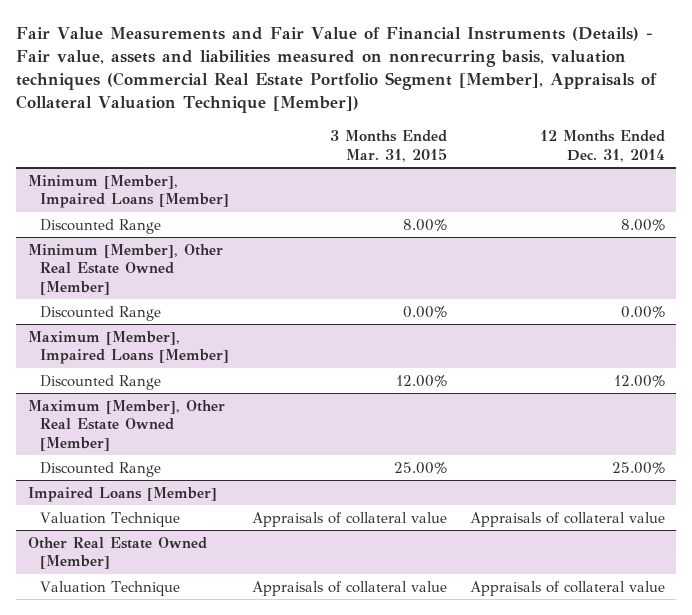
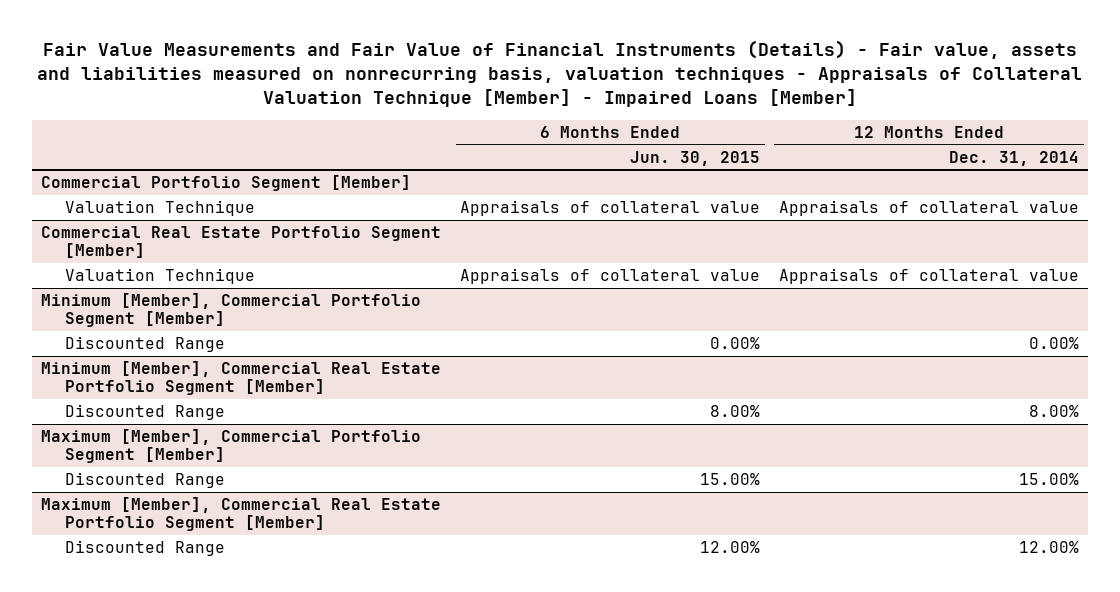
- Fair Value Measurements and Fair Value of Financial Instruments (Details) - Fair value, assets and liabilities measured on nonrecurring basis, valuation techniques (Commercial Real Estate Portfolio Segment [Member], Appraisals of Collateral Valuation Technique [Member])
+ Fair Value Measurements and Fair Value of Financial Instruments (Details) - Fair value, assets and liabilities measured on nonrecurring basis, valuation techniques - Appraisals of Collateral Valuation Technique [Member] - Impaired Loans [Member]
- | 3 Months Ended Mar. 31, 2015 | 12 Months Ended Dec. 31, 2014
+ | 6 Months Ended Jun. 30, 2015 | 12 Months Ended Dec. 31, 2014
- Minimum [Member], Impaired Loans [Member]
- Discounted Range | 8.00% | 8.00%
- Minimum [Member], Other Real Estate Owned [Member]
- Discounted Range | 0.00% | 0.00%
- Maximum [Member], Impaired Loans [Member]
- Discounted Range | 12.00% | 12.00%
- Maximum [Member], Other Real Estate Owned [Member]
- Discounted Range | 25.00% | 25.00%
- Impaired Loans [Member]
+ Commercial Portfolio Segment [Member]
- Other Real Estate Owned [Member]
+ Commercial Real Estate Portfolio Segment [Member]
+ Minimum [Member], Commercial Portfolio Segment [Member]
+ Discounted Range | 0.00% | 0.00%
+ Minimum [Member], Commercial Real Estate Portfolio Segment [Member]
+ Discounted Range | 8.00% | 8.00%
+ Maximum [Member], Commercial Portfolio Segment [Member]
+ Discounted Range | 15.00% | 15.00%
+ Maximum [Member], Commercial Real Estate Portfolio Segment [Member]
+ Discounted Range | 12.00% | 12.00%

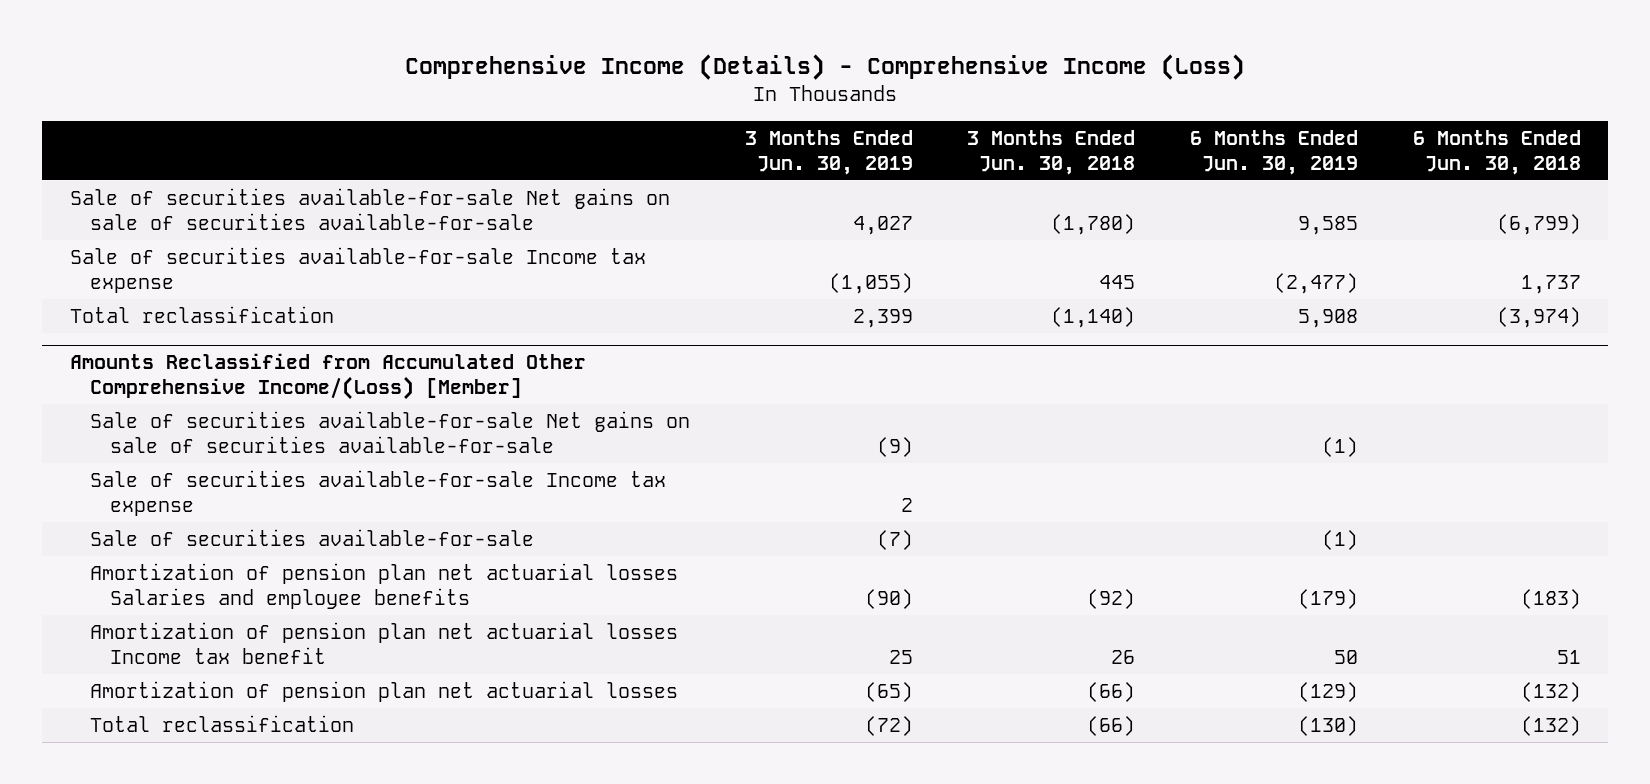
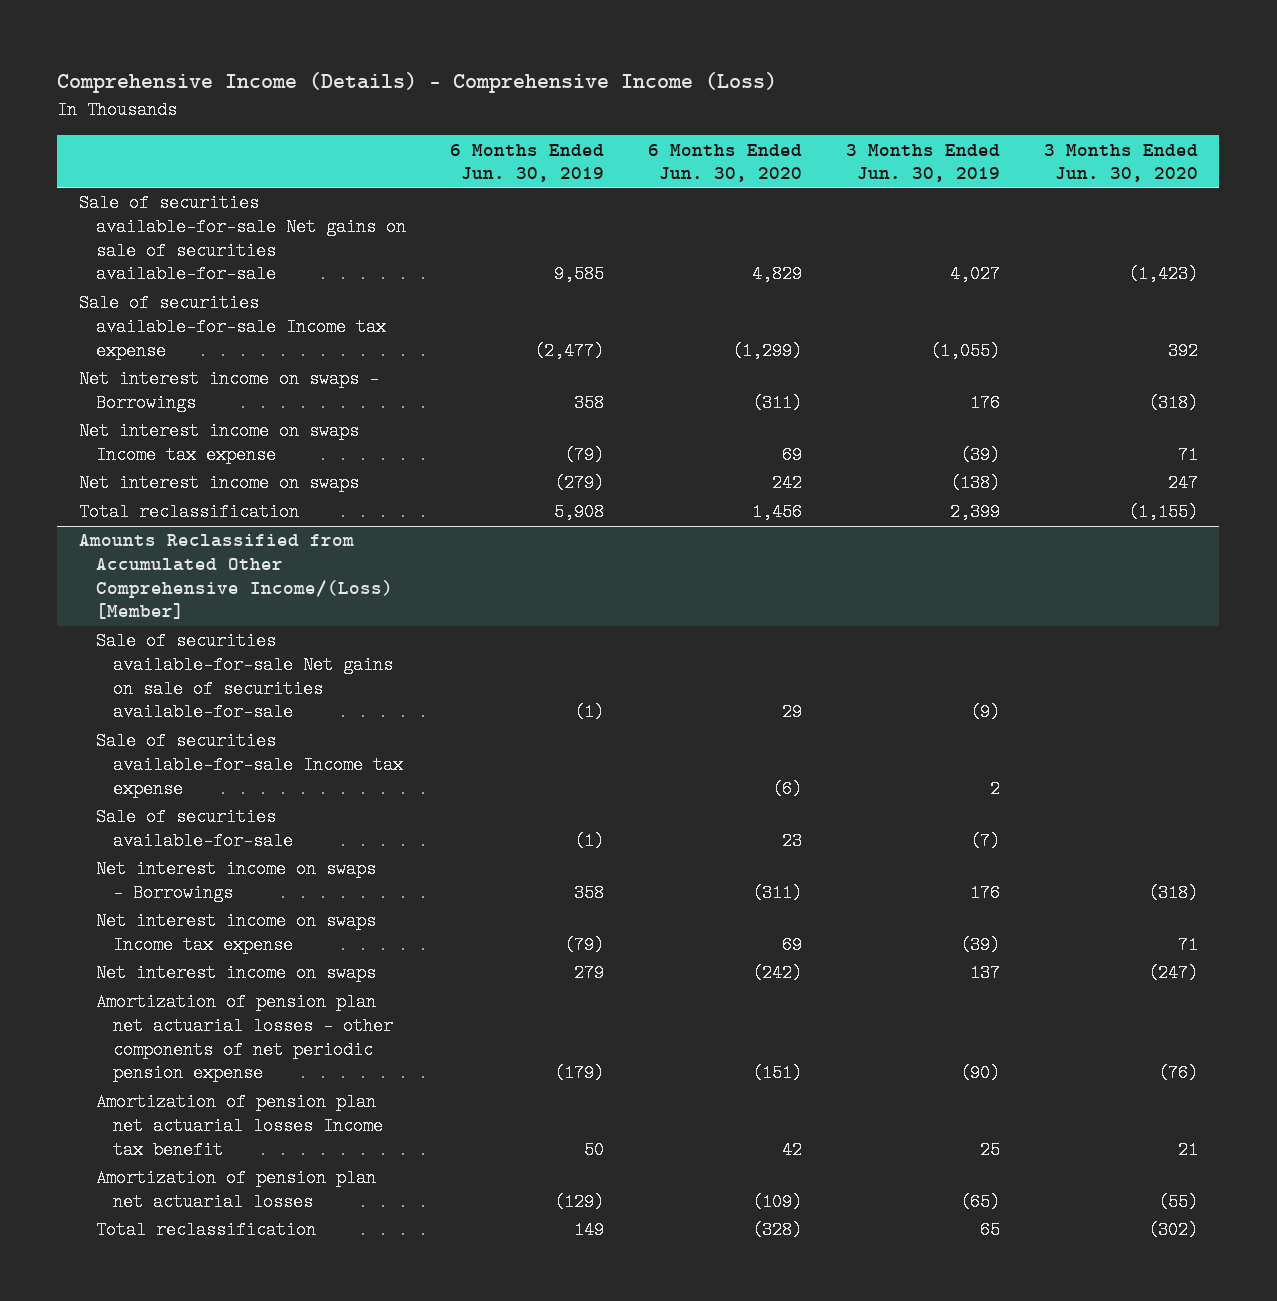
- | 3 Months Ended Jun. 30, 2019 | 3 Months Ended Jun. 30, 2018 | 6 Months Ended Jun. 30, 2019 | 6 Months Ended Jun. 30, 2018
+ | 6 Months Ended Jun. 30, 2019 | 6 Months Ended Jun. 30, 2020 | 3 Months Ended Jun. 30, 2019 | 3 Months Ended Jun. 30, 2020
+ Net interest income on swaps - Borrowings | 358 | (311) | 176 | (318)
+ Net interest income on swaps Income tax expense | (79) | 69 | (39) | 71
+ Net interest income on swaps | (279) | 242 | (138) | 247
@ Amounts Reclassified from Accumulated Other Comprehensive Income/(Loss) [Member]
- Amortization of pension plan net actuarial losses Salaries and employee benefits | (90) | (92) | (179) | (183)
+ Net interest income on swaps - Borrowings | 358 | (311) | 176 | (318)
+ Net interest income on swaps Income tax expense | (79) | 69 | (39) | 71
+ Net interest income on swaps | 279 | (242) | 137 | (247)
+ Amortization of pension plan net actuarial losses - other components of net periodic pension expense | (179) | (151) | (90) | (76)
- Total reclassification | (72) | (66) | (130) | (132)
+ Total reclassification | 149 | (328) | 65 | (302)

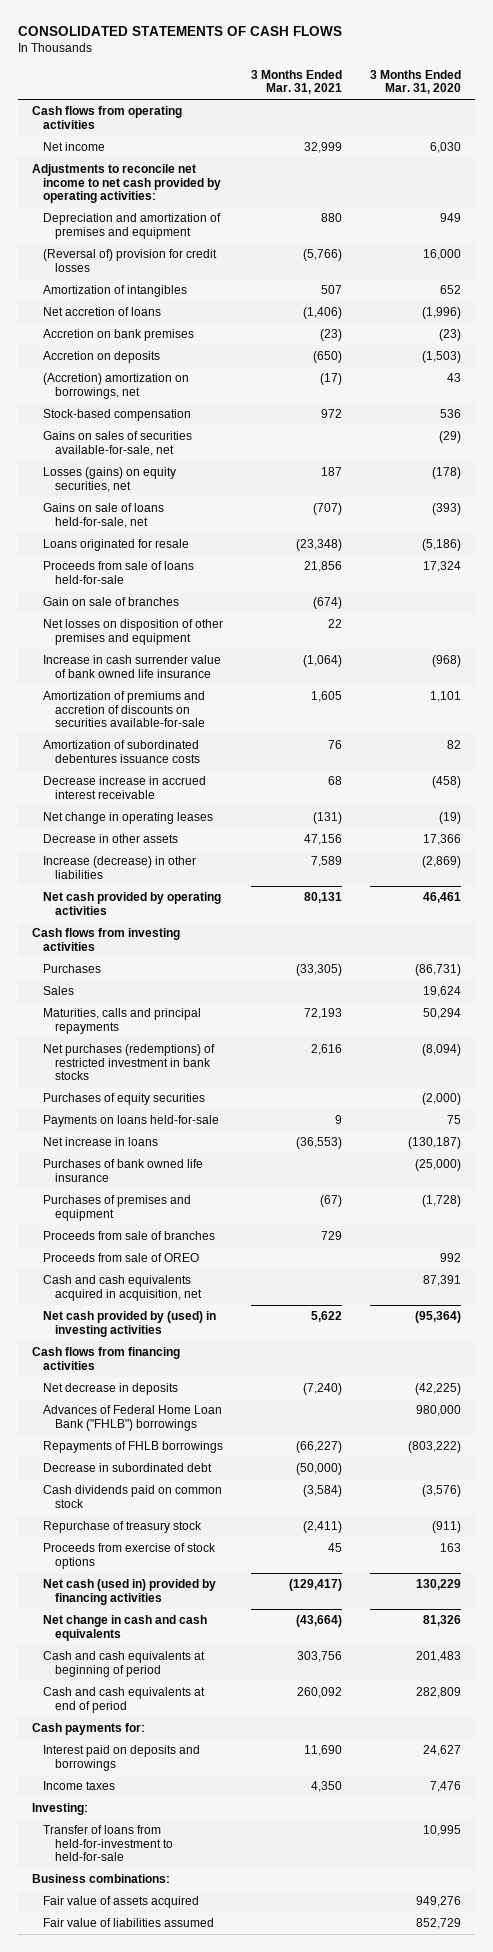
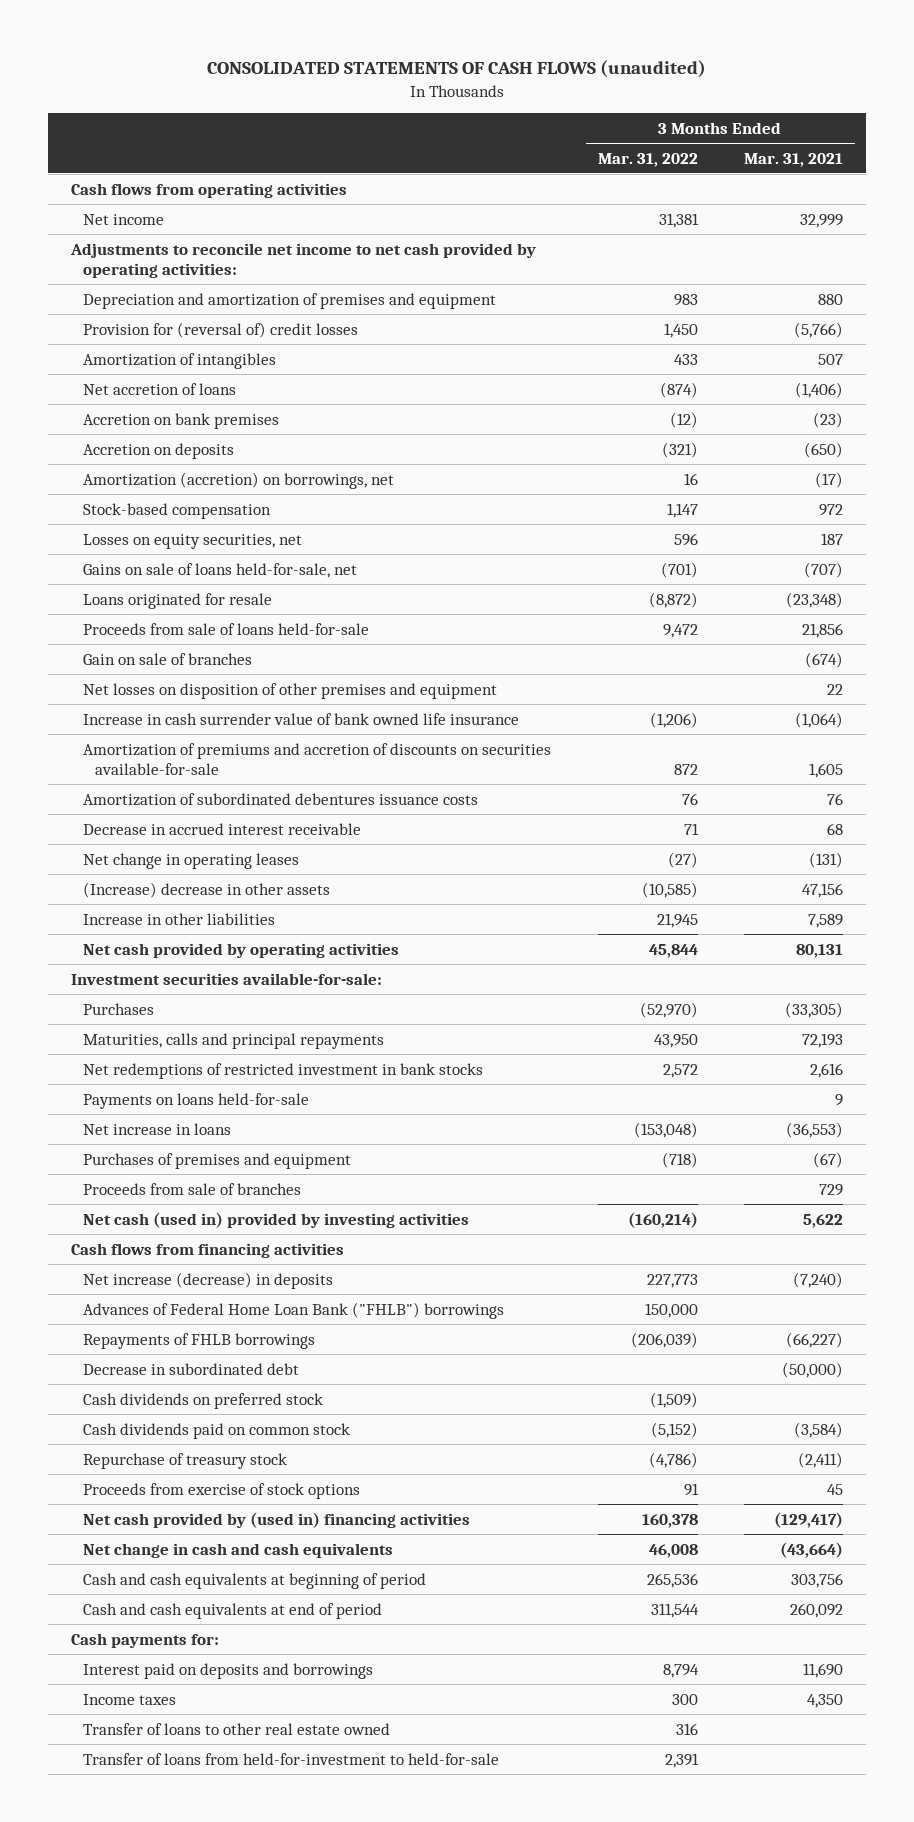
- CONSOLIDATED STATEMENTS OF CASH FLOWS
+ CONSOLIDATED STATEMENTS OF CASH FLOWS (unaudited)
- | 3 Months Ended Mar. 31, 2021 | 3 Months Ended Mar. 31, 2020
+ | 3 Months Ended Mar. 31, 2022 | 3 Months Ended Mar. 31, 2021
- (Reversal of) provision for credit losses | (5,766) | 16,000
+ Provision for (reversal of) credit losses | 1,450 | (5,766)
- (Accretion) amortization on borrowings, net | (17) | 43
+ Amortization (accretion) on borrowings, net | 16 | (17)
- Gains on sales of securities available-for-sale, net | | (29)
- Losses (gains) on equity securities, net | 187 | (178)
+ Losses on equity securities, net | 596 | 187
- Decrease increase in accrued interest receivable | 68 | (458)
+ Decrease in accrued interest receivable | 71 | 68
- Decrease in other assets | 47,156 | 17,366
- Increase (decrease) in other liabilities | 7,589 | (2,869)
+ (Increase) decrease in other assets | (10,585) | 47,156
+ Increase in other liabilities | 21,945 | 7,589
- Cash flows from investing activities
+ Investment securities available-for-sale:
- Sales | | 19,624
- Net purchases (redemptions) of restricted investment in bank stocks | 2,616 | (8,094)
- Purchases of equity securities | | (2,000)
+ Net redemptions of restricted investment in bank stocks | 2,572 | 2,616
- Purchases of bank owned life insurance | | (25,000)
- Proceeds from sale of OREO | | 992
- Cash and cash equivalents acquired in acquisition, net | | 87,391
- Net cash provided by (used) in investing activities | 5,622 | (95,364)
+ Net cash (used in) provided by investing activities | (160,214) | 5,622
- Net decrease in deposits | (7,240) | (42,225)
+ Net increase (decrease) in deposits | 227,773 | (7,240)
+ Cash dividends on preferred stock | (1,509) |
- Net cash (used in) provided by financing activities | (129,417) | 130,229
+ Net cash provided by (used in) financing activities | 160,378 | (129,417)
- Investing:
+ Transfer of loans to other real estate owned | 316 |
- Business combinations:
- Fair value of assets acquired | | 949,276
- Fair value of liabilities assumed | | 852,729

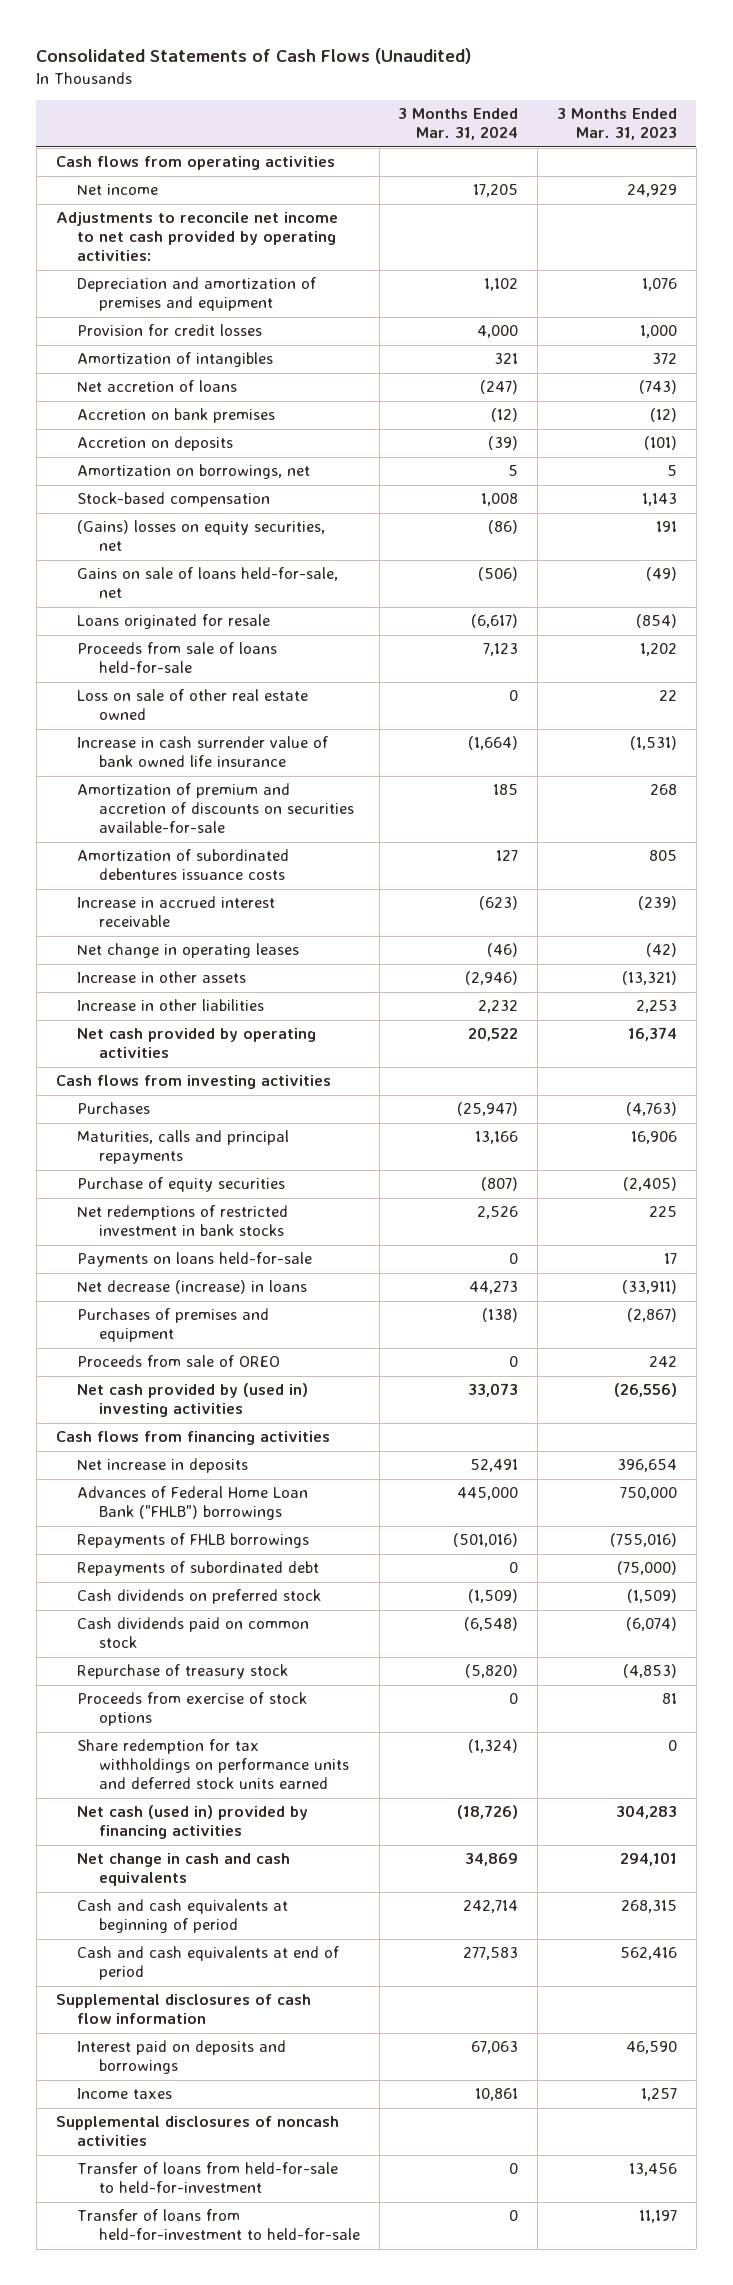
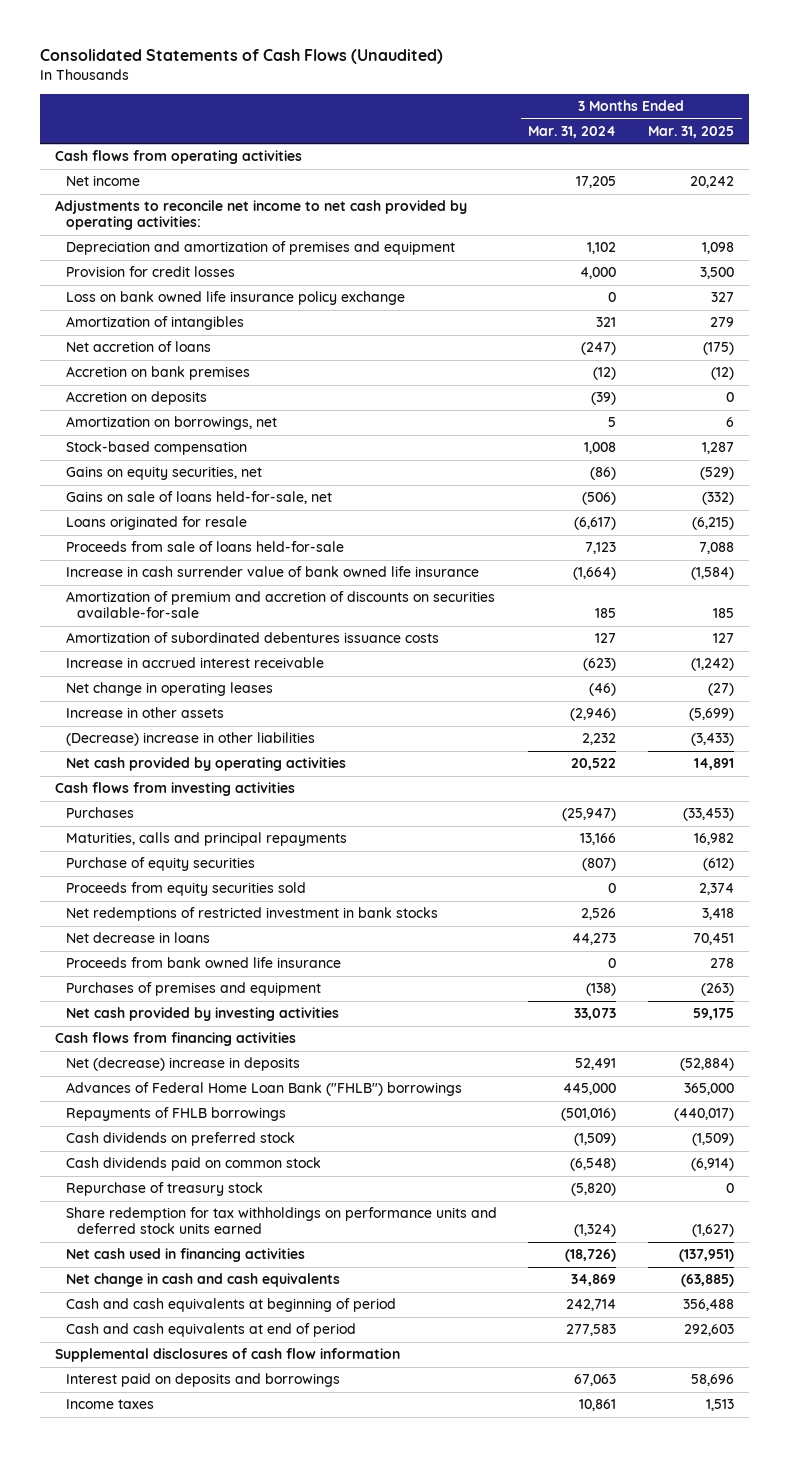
- | 3 Months Ended Mar. 31, 2024 | 3 Months Ended Mar. 31, 2023
+ | 3 Months Ended Mar. 31, 2024 | 3 Months Ended Mar. 31, 2025
+ Loss on bank owned life insurance policy exchange | 0 | 327
- (Gains) losses on equity securities, net | (86) | 191
+ Gains on equity securities, net | (86) | (529)
- Loss on sale of other real estate owned | 0 | 22
- Increase in other liabilities | 2,232 | 2,253
+ (Decrease) increase in other liabilities | 2,232 | (3,433)
+ Proceeds from equity securities sold | 0 | 2,374
- Payments on loans held-for-sale | 0 | 17
- Net decrease (increase) in loans | 44,273 | (33,911)
+ Net decrease in loans | 44,273 | 70,451
+ Proceeds from bank owned life insurance | 0 | 278
- Proceeds from sale of OREO | 0 | 242
- Net cash provided by (used in) investing activities | 33,073 | (26,556)
+ Net cash provided by investing activities | 33,073 | 59,175
- Net increase in deposits | 52,491 | 396,654
+ Net (decrease) increase in deposits | 52,491 | (52,884)
- Repayments of subordinated debt | 0 | (75,000)
- Proceeds from exercise of stock options | 0 | 81
- Net cash (used in) provided by financing activities | (18,726) | 304,283
+ Net cash used in financing activities | (18,726) | (137,951)
- Supplemental disclosures of noncash activities
- Transfer of loans from held-for-sale to held-for-investment | 0 | 13,456
- Transfer of loans from held-for-investment to held-for-sale | 0 | 11,197

